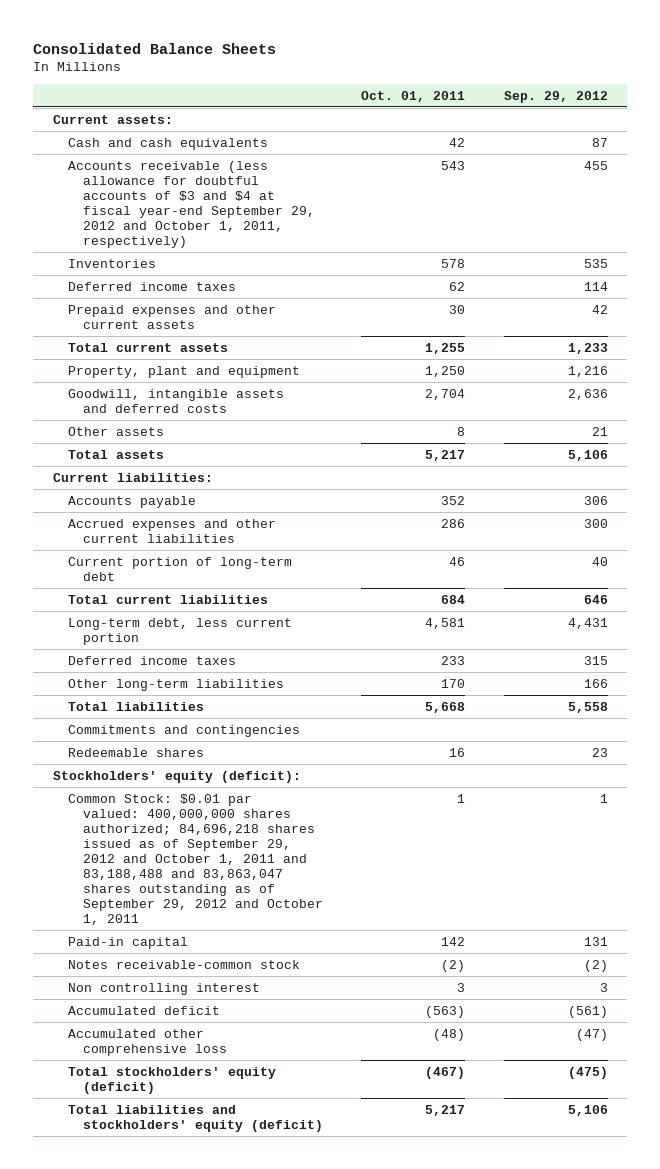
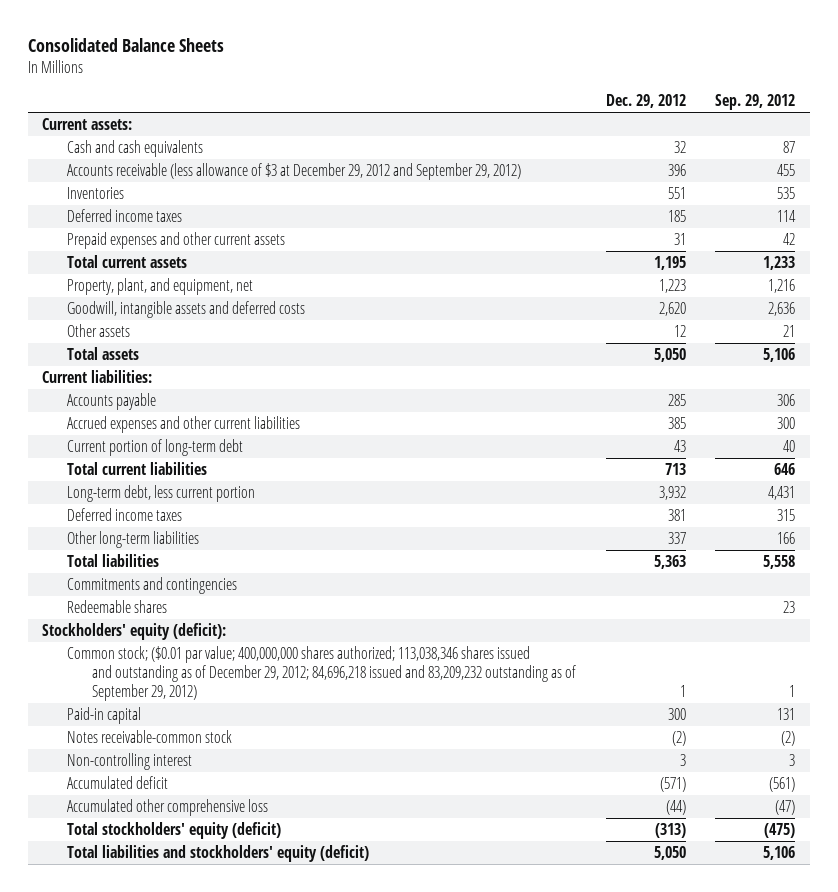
- | Oct. 01, 2011 | Sep. 29, 2012
+ | Dec. 29, 2012 | Sep. 29, 2012
- Accounts receivable (less allowance for doubtful accounts of $3 and $4 at fiscal year-end September 29, 2012 and October 1, 2011, respectively) | 543 | 455
+ Accounts receivable (less allowance of $3 at December 29, 2012 and September 29, 2012) | 396 | 455
- Property, plant and equipment | 1,250 | 1,216
+ Property, plant, and equipment, net | 1,223 | 1,216
- Common Stock: $0.01 par valued: 400,000,000 shares authorized; 84,696,218 shares issued as of September 29, 2012 and October 1, 2011 and 83,188,488 and 83,863,047 shares outstanding as of September 29, 2012 and October 1, 2011 | 1 | 1
+ Common stock; ($0.01 par value; 400,000,000 shares authorized; 113,038,346 shares issued and outstanding as of December 29, 2012; 84,696,218 issued and 83,209,232 outstanding as of September 29, 2012) | 1 | 1
- Non controlling interest | 3 | 3
+ Non-controlling interest | 3 | 3

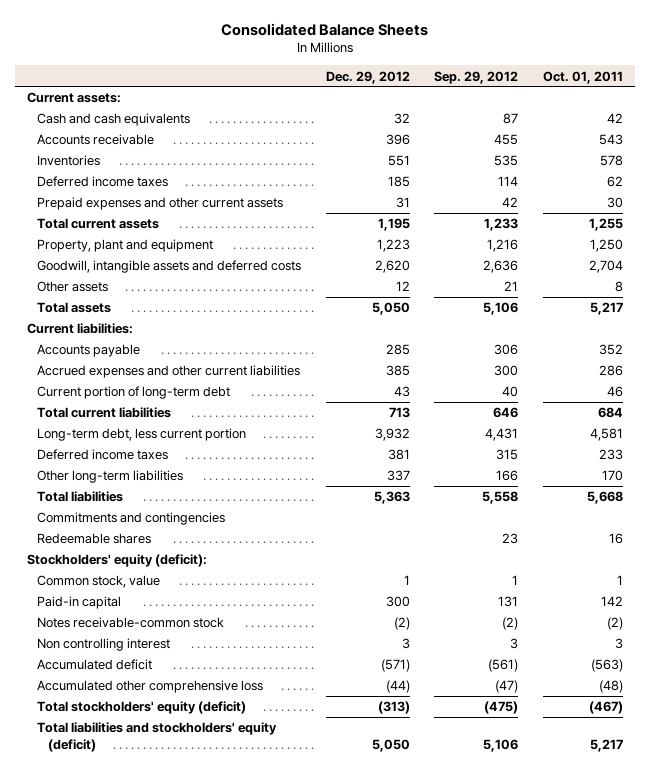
- | Dec. 29, 2012 | Sep. 29, 2012
+ | Dec. 29, 2012 | Sep. 29, 2012 | Oct. 01, 2011
- Accounts receivable (less allowance of $3 at December 29, 2012 and September 29, 2012) | 396 | 455
+ Accounts receivable | 396 | 455 | 543
- Property, plant, and equipment, net | 1,223 | 1,216
+ Property, plant and equipment | 1,223 | 1,216 | 1,250
- Common stock; ($0.01 par value; 400,000,000 shares authorized; 113,038,346 shares issued and outstanding as of December 29, 2012; 84,696,218 issued and 83,209,232 outstanding as of September 29, 2012) | 1 | 1
+ Common stock, value | 1 | 1 | 1
- Non-controlling interest | 3 | 3
+ Non controlling interest | 3 | 3 | 3

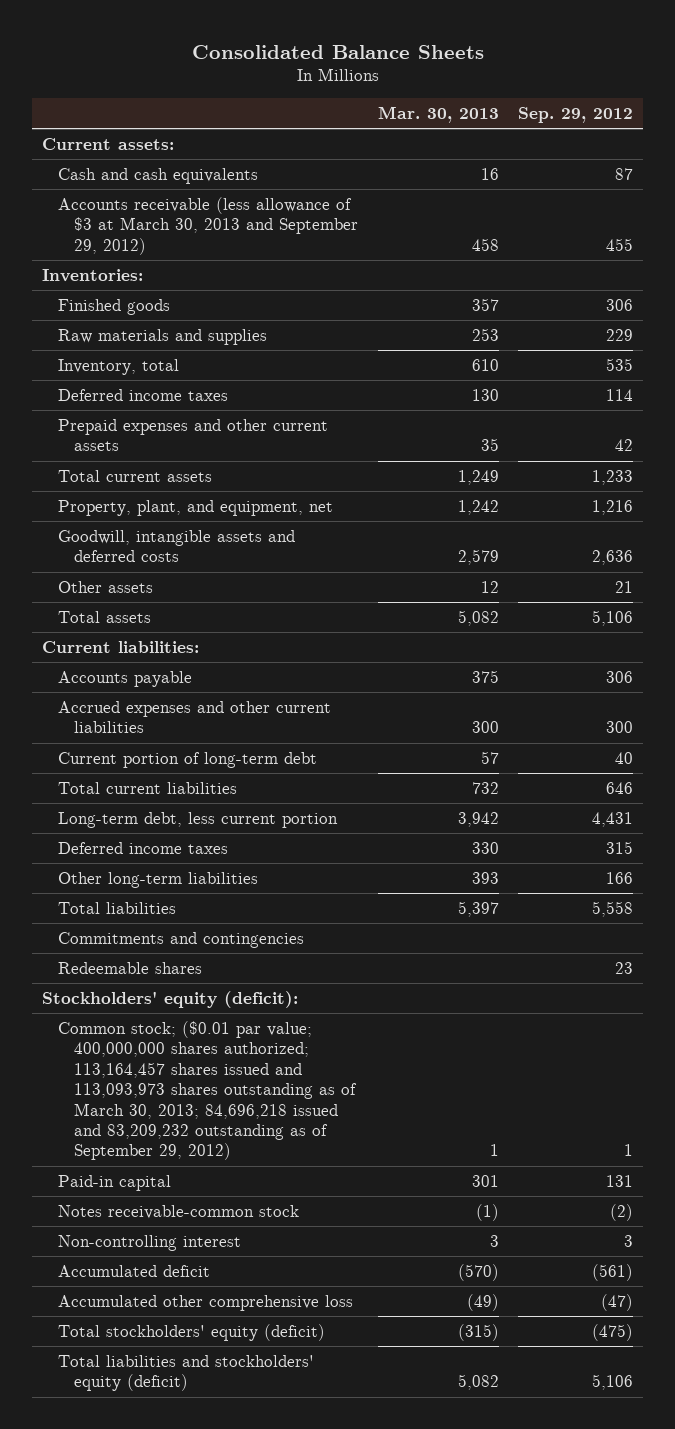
- | Dec. 29, 2012 | Sep. 29, 2012 | Oct. 01, 2011
+ | Mar. 30, 2013 | Sep. 29, 2012
- Accounts receivable | 396 | 455 | 543
- Inventories | 551 | 535 | 578
+ Accounts receivable (less allowance of $3 at March 30, 2013 and September 29, 2012) | 458 | 455
+ Inventories:
+ Finished goods | 357 | 306
+ Raw materials and supplies | 253 | 229
+ Inventory, total | 610 | 535
- Property, plant and equipment | 1,223 | 1,216 | 1,250
+ Property, plant, and equipment, net | 1,242 | 1,216
- Common stock, value | 1 | 1 | 1
+ Common stock; ($0.01 par value; 400,000,000 shares authorized; 113,164,457 shares issued and 113,093,973 shares outstanding as of March 30, 2013; 84,696,218 issued and 83,209,232 outstanding as of September 29, 2012) | 1 | 1
- Non controlling interest | 3 | 3 | 3
+ Non-controlling interest | 3 | 3

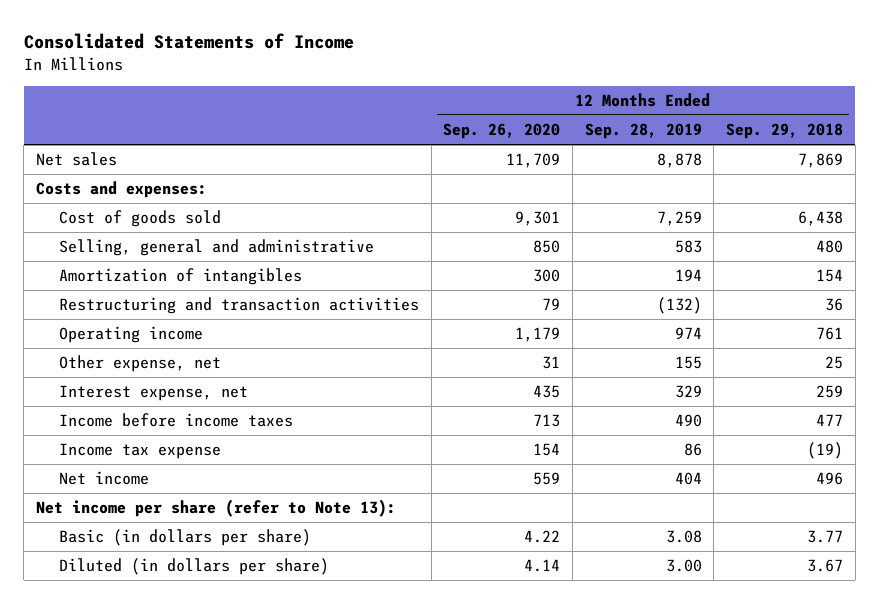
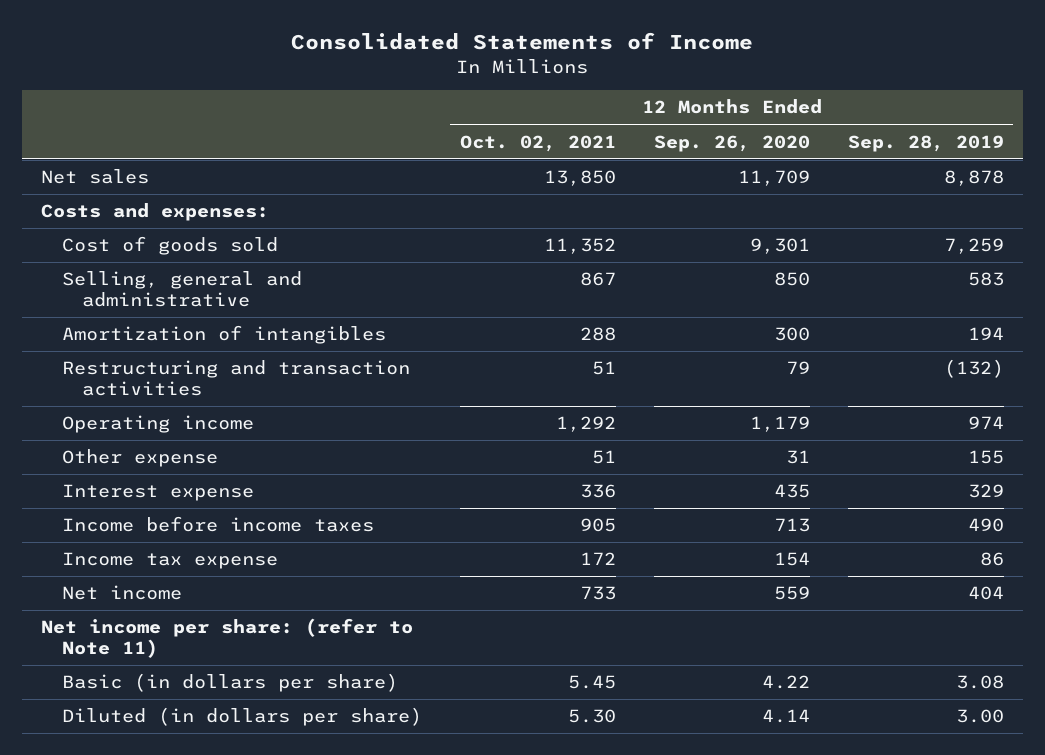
- | 12 Months Ended Sep. 26, 2020 | 12 Months Ended Sep. 28, 2019 | 12 Months Ended Sep. 29, 2018
+ | 12 Months Ended Oct. 02, 2021 | 12 Months Ended Sep. 26, 2020 | 12 Months Ended Sep. 28, 2019
- Other expense, net | 31 | 155 | 25
- Interest expense, net | 435 | 329 | 259
+ Other expense | 51 | 31 | 155
+ Interest expense | 336 | 435 | 329
- Net income per share (refer to Note 13):
+ Net income per share: (refer to Note 11)

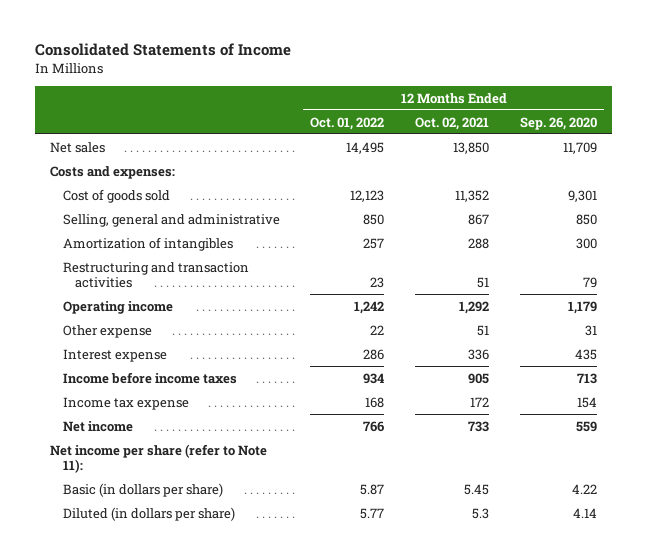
- | 12 Months Ended Oct. 02, 2021 | 12 Months Ended Sep. 26, 2020 | 12 Months Ended Sep. 28, 2019
+ | 12 Months Ended Oct. 01, 2022 | 12 Months Ended Oct. 02, 2021 | 12 Months Ended Sep. 26, 2020
- Net income per share: (refer to Note 11)
+ Net income per share (refer to Note 11):
- Diluted (in dollars per share) | 5.30 | 4.14 | 3.00
+ Diluted (in dollars per share) | 5.77 | 5.3 | 4.14

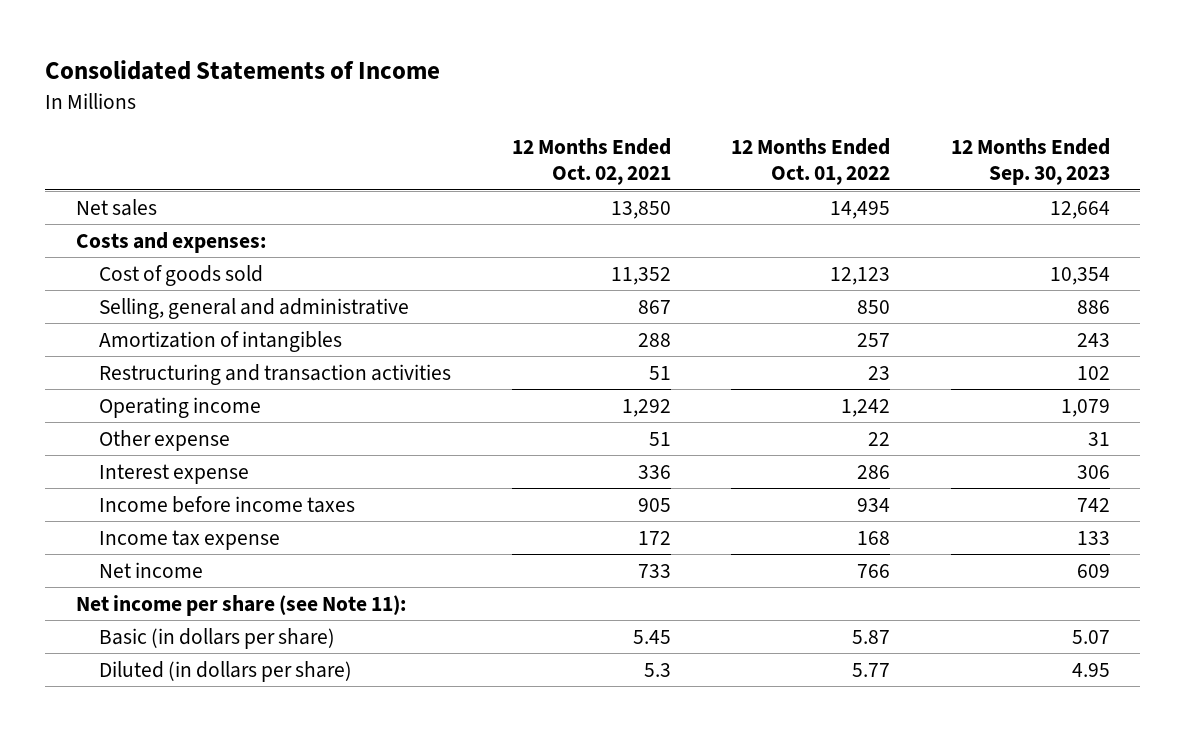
- | 12 Months Ended Oct. 01, 2022 | 12 Months Ended Oct. 02, 2021 | 12 Months Ended Sep. 26, 2020
+ | 12 Months Ended Oct. 02, 2021 | 12 Months Ended Oct. 01, 2022 | 12 Months Ended Sep. 30, 2023
- Net income per share (refer to Note 11):
+ Net income per share (see Note 11):

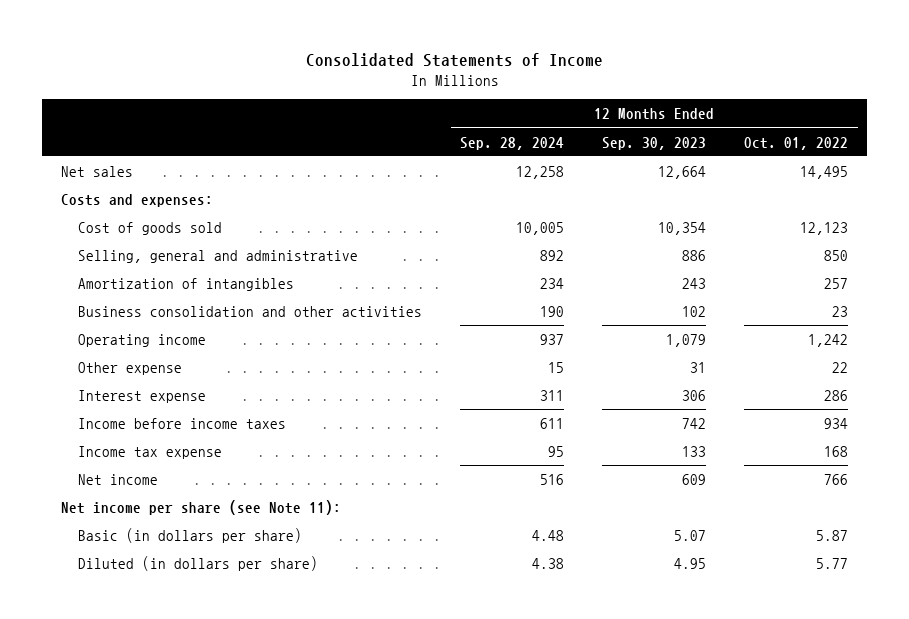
- | 12 Months Ended Oct. 02, 2021 | 12 Months Ended Oct. 01, 2022 | 12 Months Ended Sep. 30, 2023
+ | 12 Months Ended Sep. 28, 2024 | 12 Months Ended Sep. 30, 2023 | 12 Months Ended Oct. 01, 2022
- Restructuring and transaction activities | 51 | 23 | 102
+ Business consolidation and other activities | 190 | 102 | 23

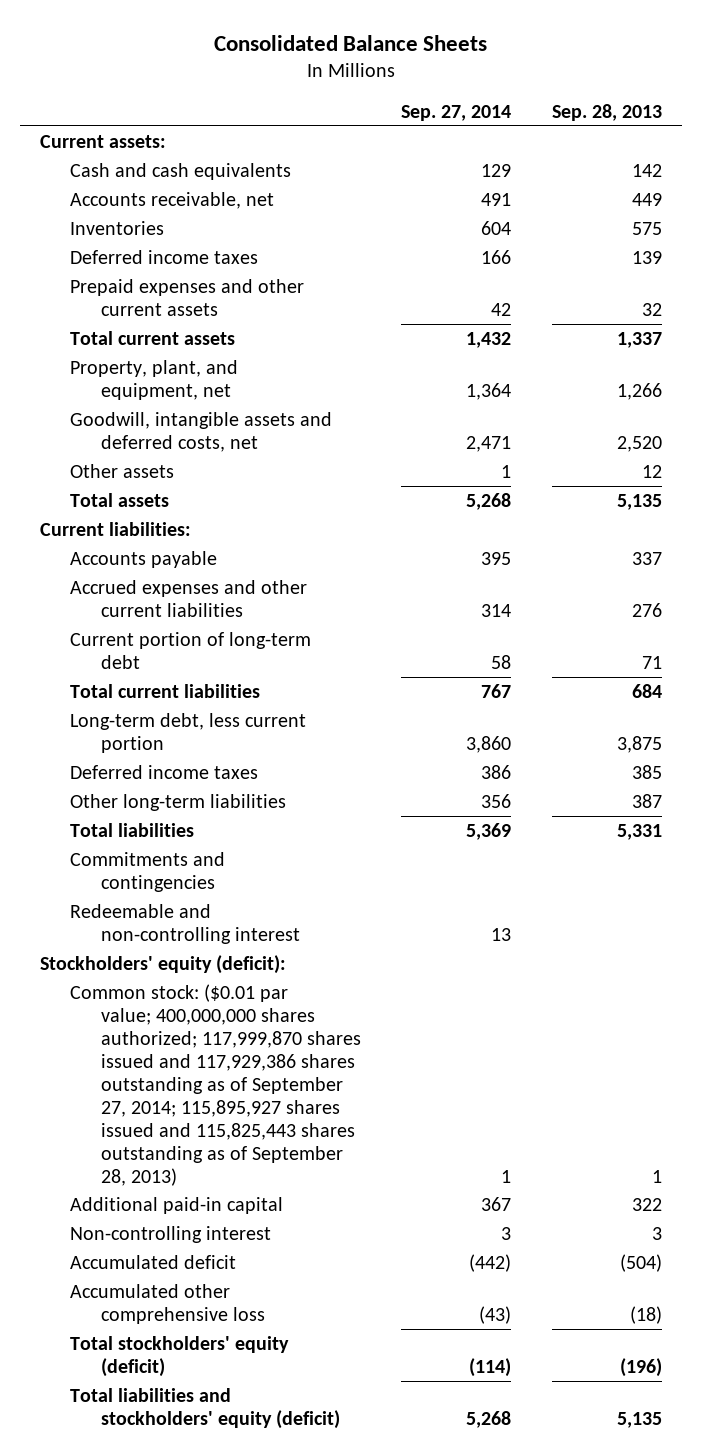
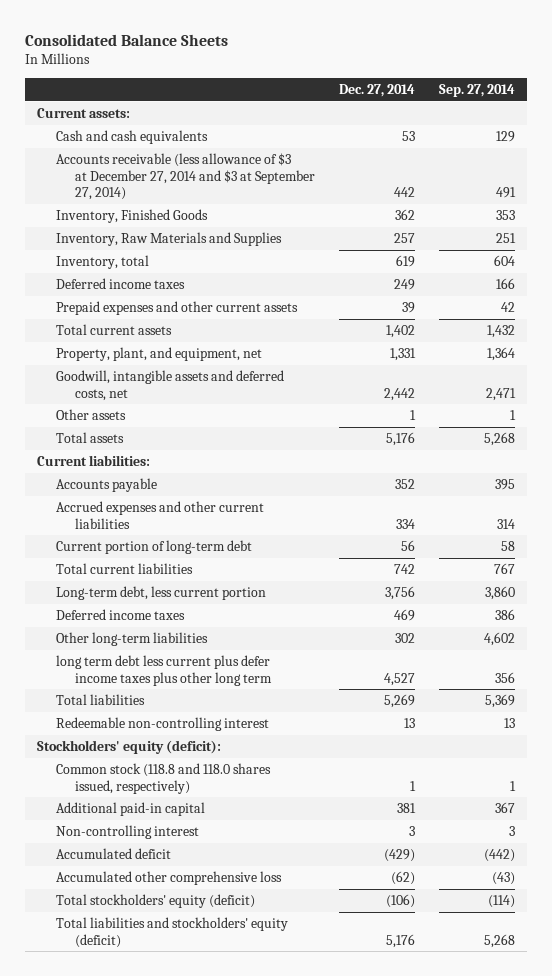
- | Sep. 27, 2014 | Sep. 28, 2013
+ | Dec. 27, 2014 | Sep. 27, 2014
- Accounts receivable, net | 491 | 449
- Inventories | 604 | 575
+ Accounts receivable (less allowance of $3 at December 27, 2014 and $3 at September 27, 2014) | 442 | 491
+ Inventory, Finished Goods | 362 | 353
+ Inventory, Raw Materials and Supplies | 257 | 251
+ Inventory, total | 619 | 604
- Other long-term liabilities | 356 | 387
+ Other long-term liabilities | 302 | 4,602
+ long term debt less current plus defer income taxes plus other long term | 4,527 | 356
- Commitments and contingencies
- Redeemable and non-controlling interest | 13 |
+ Redeemable non-controlling interest | 13 | 13
- Common stock: ($0.01 par value; 400,000,000 shares authorized; 117,999,870 shares issued and 117,929,386 shares outstanding as of September 27, 2014; 115,895,927 shares issued and 115,825,443 shares outstanding as of September 28, 2013) | 1 | 1
+ Common stock (118.8 and 118.0 shares issued, respectively) | 1 | 1

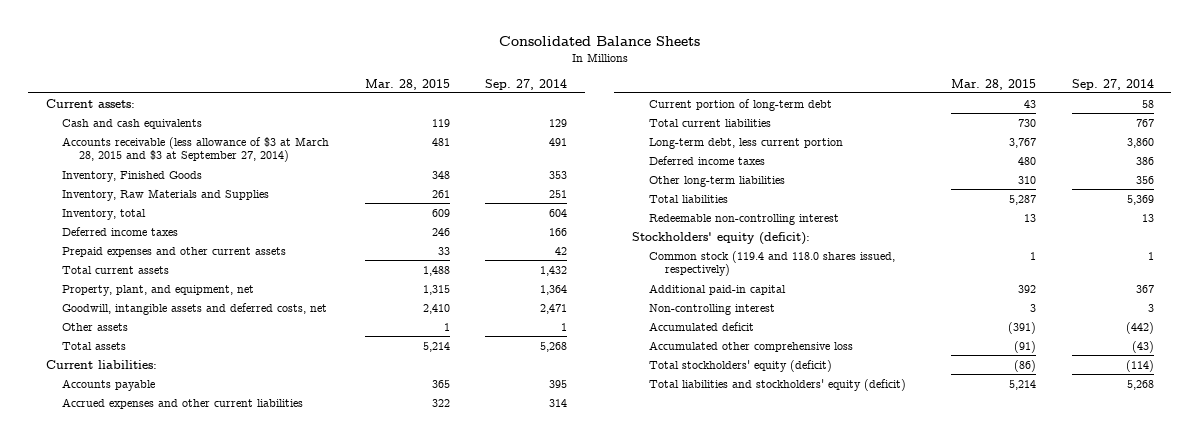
- | Dec. 27, 2014 | Sep. 27, 2014
+ | Mar. 28, 2015 | Sep. 27, 2014
- Accounts receivable (less allowance of $3 at December 27, 2014 and $3 at September 27, 2014) | 442 | 491
+ Accounts receivable (less allowance of $3 at March 28, 2015 and $3 at September 27, 2014) | 481 | 491
- Other long-term liabilities | 302 | 4,602
- long term debt less current plus defer income taxes plus other long term | 4,527 | 356
+ Other long-term liabilities | 310 | 356
- Common stock (118.8 and 118.0 shares issued, respectively) | 1 | 1
+ Common stock (119.4 and 118.0 shares issued, respectively) | 1 | 1

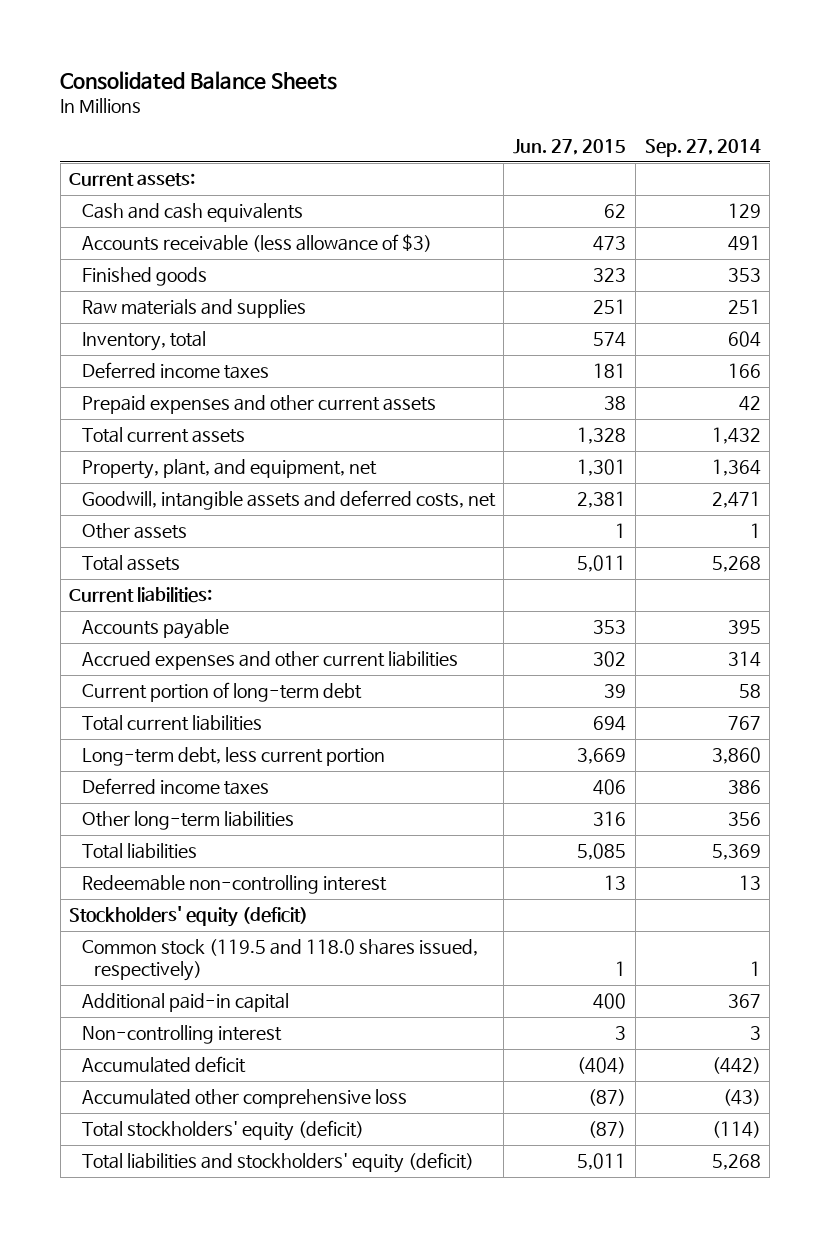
- | Mar. 28, 2015 | Sep. 27, 2014
+ | Jun. 27, 2015 | Sep. 27, 2014
- Accounts receivable (less allowance of $3 at March 28, 2015 and $3 at September 27, 2014) | 481 | 491
- Inventory, Finished Goods | 348 | 353
- Inventory, Raw Materials and Supplies | 261 | 251
+ Accounts receivable (less allowance of $3) | 473 | 491
+ Finished goods | 323 | 353
+ Raw materials and supplies | 251 | 251
- Stockholders' equity (deficit):
- Common stock (119.4 and 118.0 shares issued, respectively) | 1 | 1
+ Stockholders' equity (deficit)
+ Common stock (119.5 and 118.0 shares issued, respectively) | 1 | 1

